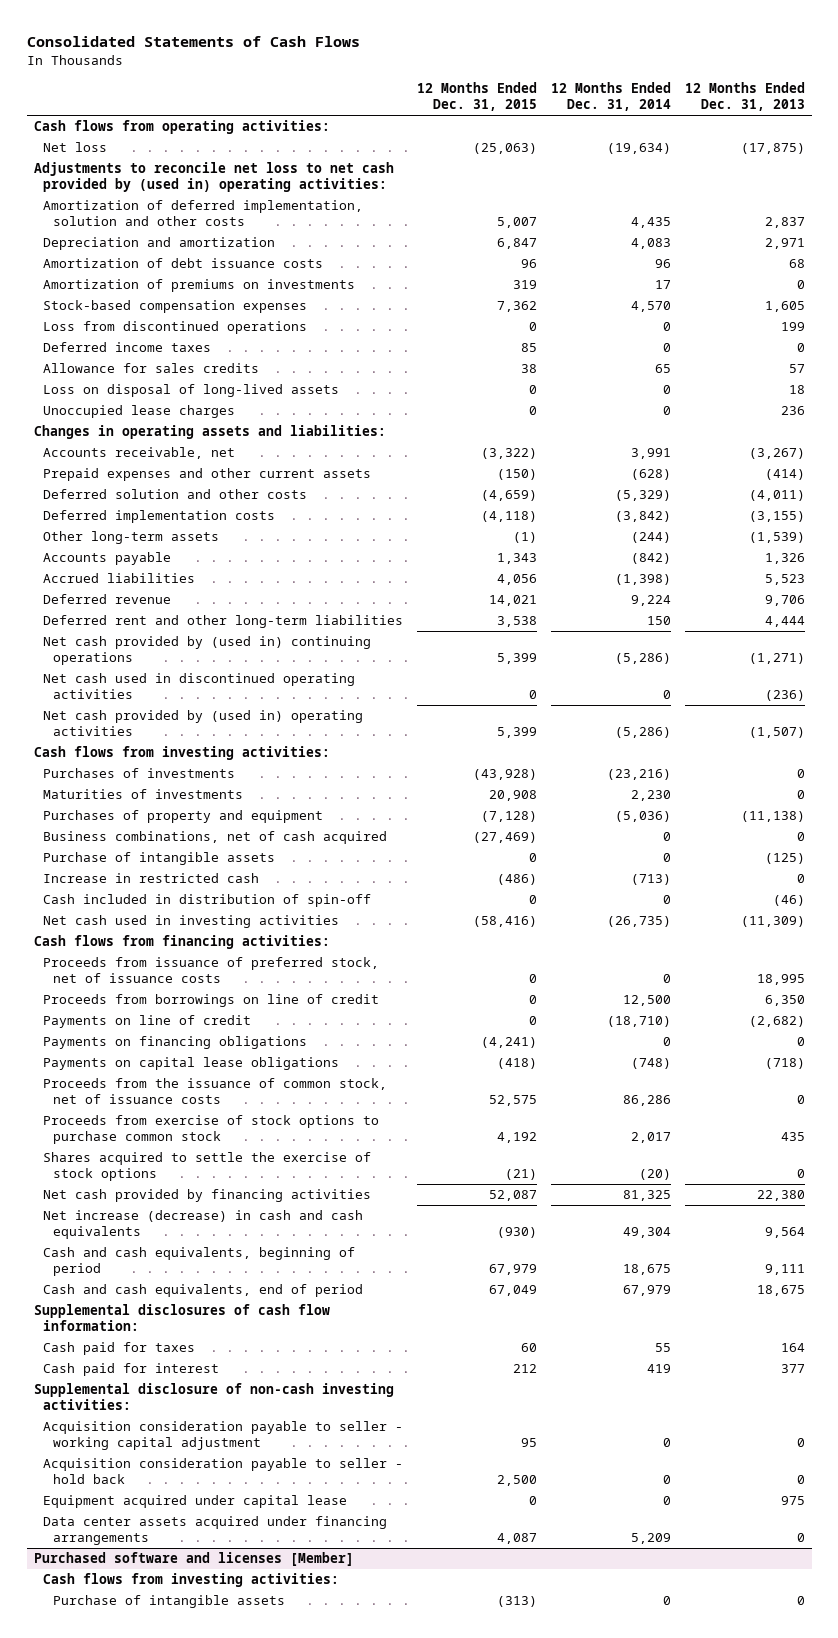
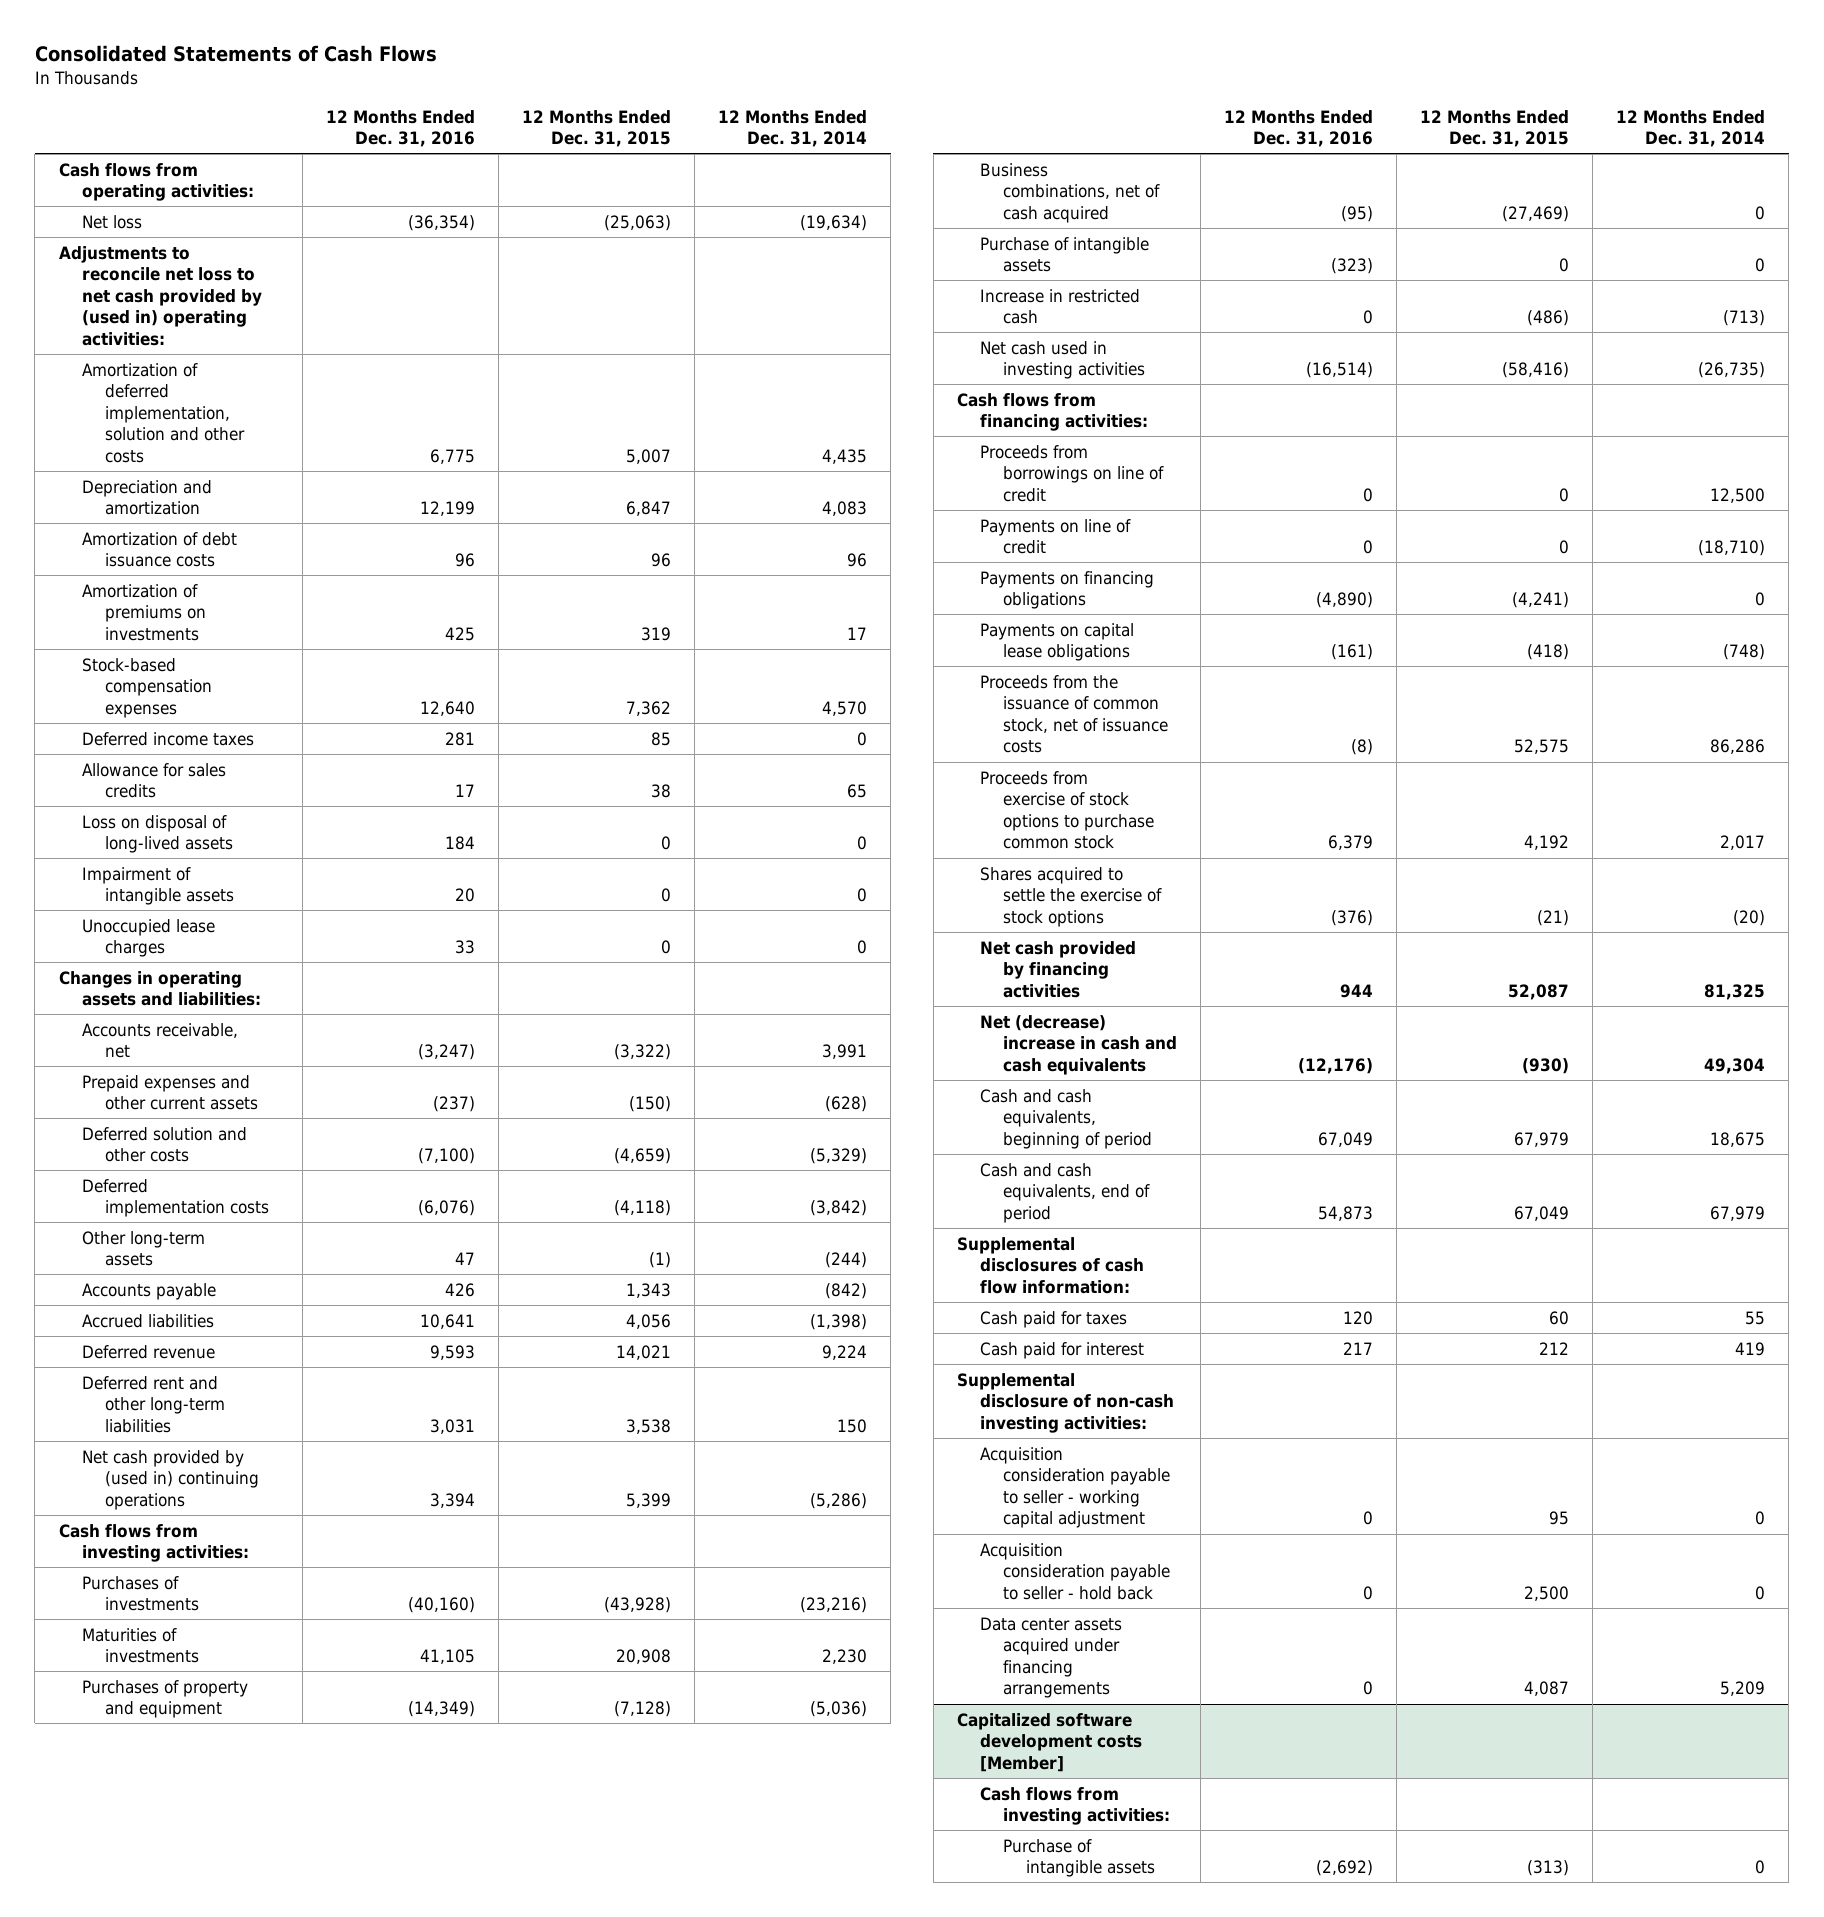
- | 12 Months Ended Dec. 31, 2015 | 12 Months Ended Dec. 31, 2014 | 12 Months Ended Dec. 31, 2013
+ | 12 Months Ended Dec. 31, 2016 | 12 Months Ended Dec. 31, 2015 | 12 Months Ended Dec. 31, 2014
- Loss from discontinued operations | 0 | 0 | 199
+ Impairment of intangible assets | 20 | 0 | 0
- Net cash used in discontinued operating activities | 0 | 0 | (236)
- Net cash provided by (used in) operating activities | 5,399 | (5,286) | (1,507)
- Cash included in distribution of spin-off | 0 | 0 | (46)
- Proceeds from issuance of preferred stock, net of issuance costs | 0 | 0 | 18,995
- Net increase (decrease) in cash and cash equivalents | (930) | 49,304 | 9,564
+ Net (decrease) increase in cash and cash equivalents | (12,176) | (930) | 49,304
- Equipment acquired under capital lease | 0 | 0 | 975
- Purchased software and licenses [Member]
+ Capitalized software development costs [Member]

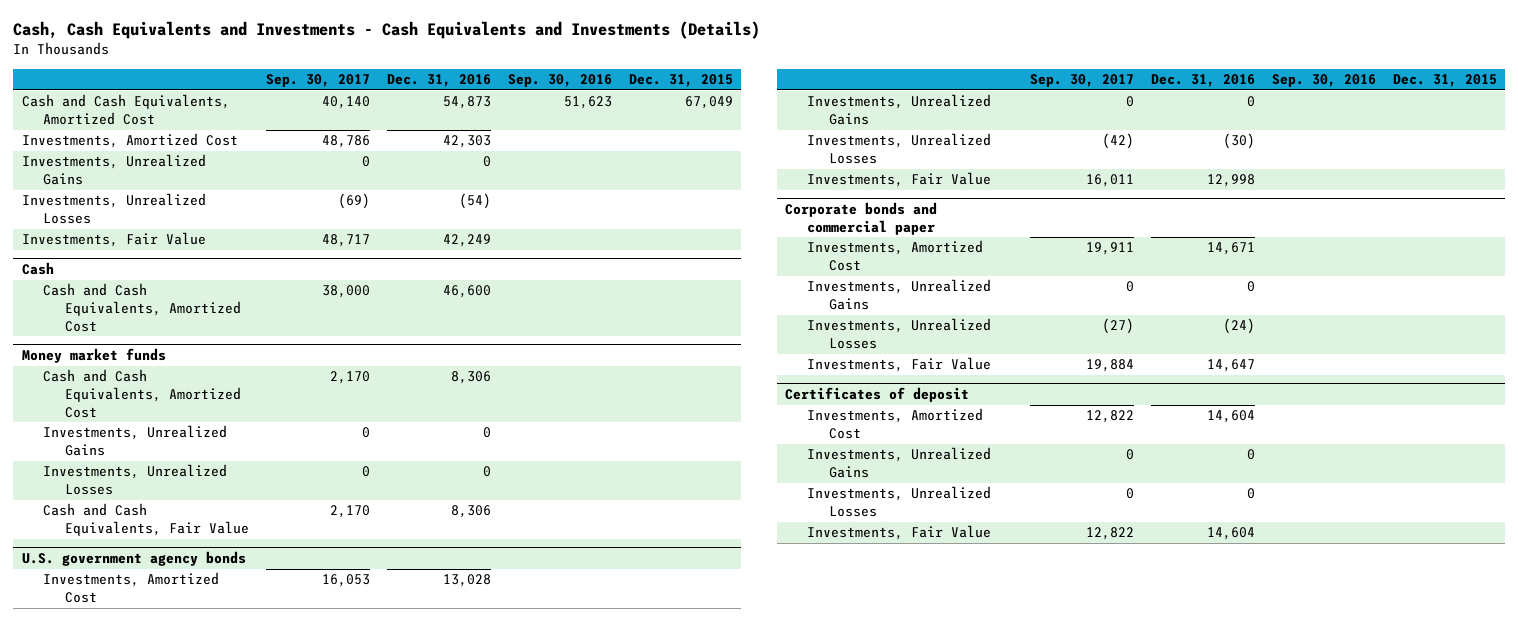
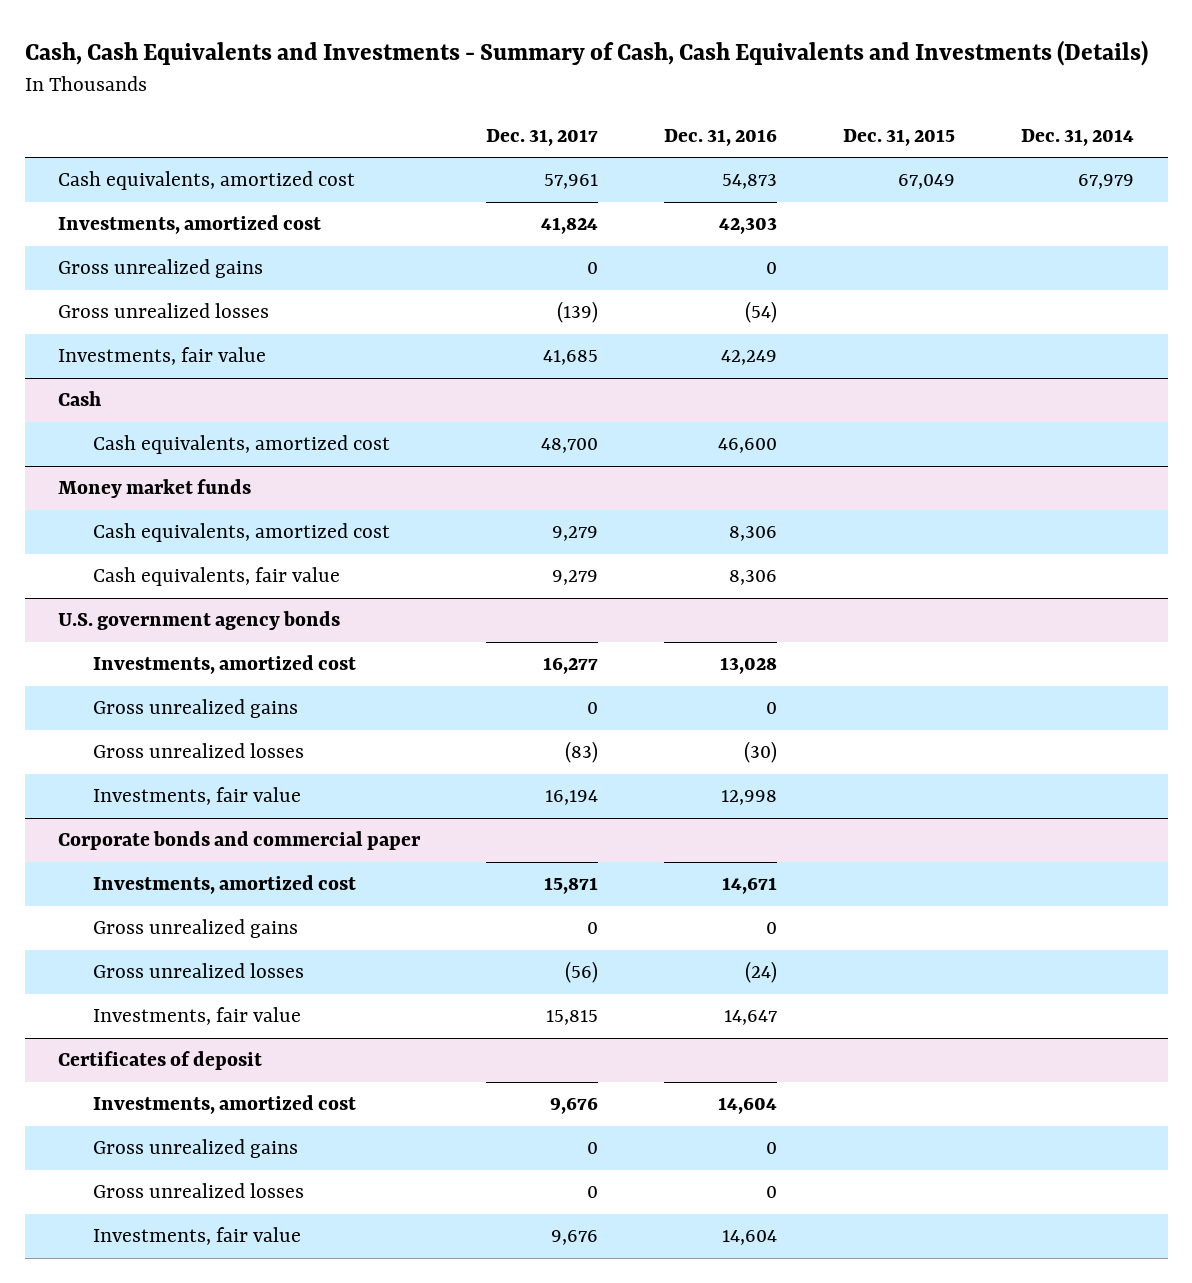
- Cash, Cash Equivalents and Investments - Cash Equivalents and Investments (Details)
+ Cash, Cash Equivalents and Investments - Summary of Cash, Cash Equivalents and Investments (Details)
- | Sep. 30, 2017 | Dec. 31, 2016 | Sep. 30, 2016 | Dec. 31, 2015
+ | Dec. 31, 2017 | Dec. 31, 2016 | Dec. 31, 2015 | Dec. 31, 2014
- Cash and Cash Equivalents, Amortized Cost | 40,140 | 54,873 | 51,623 | 67,049
- Investments, Amortized Cost | 48,786 | 42,303 | |
- Investments, Unrealized Gains | 0 | 0 | |
- Investments, Unrealized Losses | (69) | (54) | |
- Investments, Fair Value | 48,717 | 42,249 | |
+ Cash equivalents, amortized cost | 57,961 | 54,873 | 67,049 | 67,979
+ Investments, amortized cost | 41,824 | 42,303 | |
+ Gross unrealized gains | 0 | 0 | |
+ Gross unrealized losses | (139) | (54) | |
+ Investments, fair value | 41,685 | 42,249 | |
@ Cash
- Cash and Cash Equivalents, Amortized Cost | 38,000 | 46,600 | |
+ Cash equivalents, amortized cost | 48,700 | 46,600 | |
@ Money market funds
- Cash and Cash Equivalents, Amortized Cost | 2,170 | 8,306 | |
- Investments, Unrealized Gains | 0 | 0 | |
- Investments, Unrealized Losses | 0 | 0 | |
- Cash and Cash Equivalents, Fair Value | 2,170 | 8,306 | |
+ Cash equivalents, amortized cost | 9,279 | 8,306 | |
+ Cash equivalents, fair value | 9,279 | 8,306 | |
@ U.S. government agency bonds
- Investments, Amortized Cost | 16,053 | 13,028 | |
- Investments, Unrealized Gains | 0 | 0 | |
- Investments, Unrealized Losses | (42) | (30) | |
- Investments, Fair Value | 16,011 | 12,998 | |
+ Investments, amortized cost | 16,277 | 13,028 | |
+ Gross unrealized gains | 0 | 0 | |
+ Gross unrealized losses | (83) | (30) | |
+ Investments, fair value | 16,194 | 12,998 | |
@ Corporate bonds and commercial paper
- Investments, Amortized Cost | 19,911 | 14,671 | |
- Investments, Unrealized Gains | 0 | 0 | |
- Investments, Unrealized Losses | (27) | (24) | |
- Investments, Fair Value | 19,884 | 14,647 | |
+ Investments, amortized cost | 15,871 | 14,671 | |
+ Gross unrealized gains | 0 | 0 | |
+ Gross unrealized losses | (56) | (24) | |
+ Investments, fair value | 15,815 | 14,647 | |
@ Certificates of deposit
- Investments, Amortized Cost | 12,822 | 14,604 | |
- Investments, Unrealized Gains | 0 | 0 | |
- Investments, Unrealized Losses | 0 | 0 | |
- Investments, Fair Value | 12,822 | 14,604 | |
+ Investments, amortized cost | 9,676 | 14,604 | |
+ Gross unrealized gains | 0 | 0 | |
+ Gross unrealized losses | 0 | 0 | |
+ Investments, fair value | 9,676 | 14,604 | |

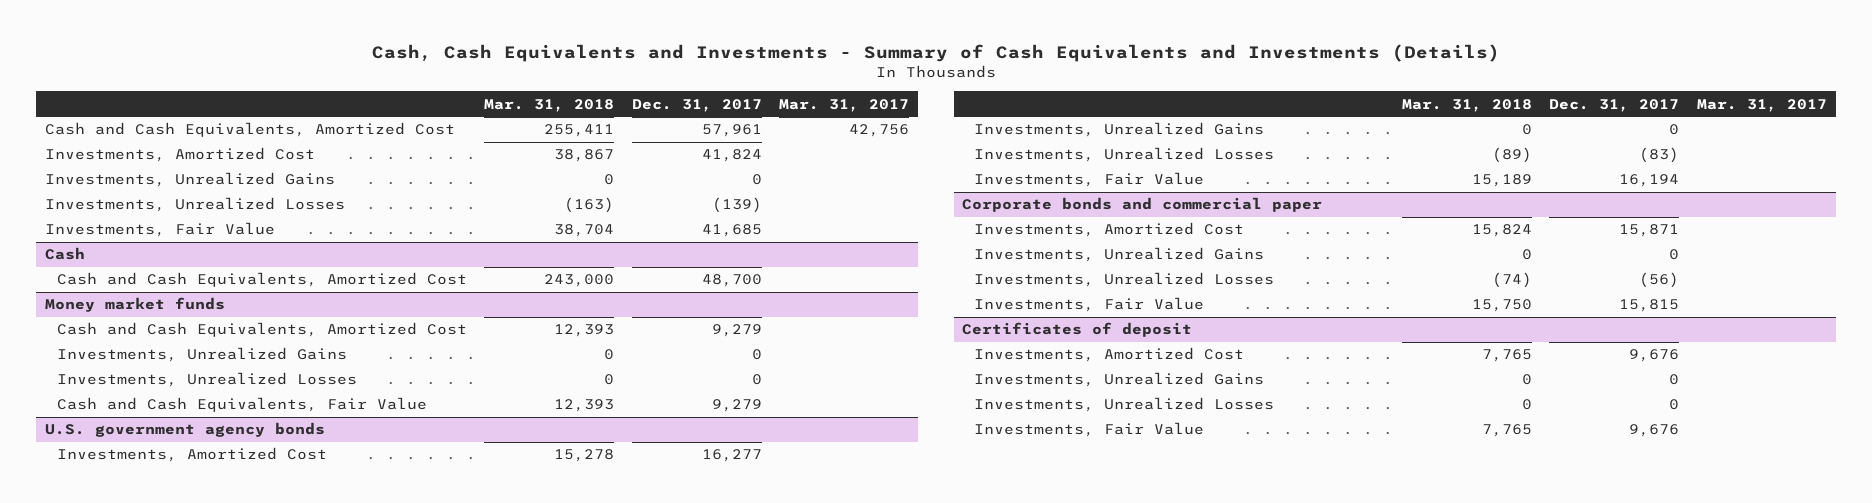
- Cash, Cash Equivalents and Investments - Summary of Cash, Cash Equivalents and Investments (Details)
+ Cash, Cash Equivalents and Investments - Summary of Cash Equivalents and Investments (Details)
- | Dec. 31, 2017 | Dec. 31, 2016 | Dec. 31, 2015 | Dec. 31, 2014
+ | Mar. 31, 2018 | Dec. 31, 2017 | Mar. 31, 2017
- Cash equivalents, amortized cost | 57,961 | 54,873 | 67,049 | 67,979
- Investments, amortized cost | 41,824 | 42,303 | |
- Gross unrealized gains | 0 | 0 | |
- Gross unrealized losses | (139) | (54) | |
- Investments, fair value | 41,685 | 42,249 | |
+ Cash and Cash Equivalents, Amortized Cost | 255,411 | 57,961 | 42,756
+ Investments, Amortized Cost | 38,867 | 41,824 |
+ Investments, Unrealized Gains | 0 | 0 |
+ Investments, Unrealized Losses | (163) | (139) |
+ Investments, Fair Value | 38,704 | 41,685 |
@ Cash
- Cash equivalents, amortized cost | 48,700 | 46,600 | |
+ Cash and Cash Equivalents, Amortized Cost | 243,000 | 48,700 |
@ Money market funds
- Cash equivalents, amortized cost | 9,279 | 8,306 | |
- Cash equivalents, fair value | 9,279 | 8,306 | |
+ Cash and Cash Equivalents, Amortized Cost | 12,393 | 9,279 |
+ Investments, Unrealized Gains | 0 | 0 |
+ Investments, Unrealized Losses | 0 | 0 |
+ Cash and Cash Equivalents, Fair Value | 12,393 | 9,279 |
@ U.S. government agency bonds
- Investments, amortized cost | 16,277 | 13,028 | |
- Gross unrealized gains | 0 | 0 | |
- Gross unrealized losses | (83) | (30) | |
- Investments, fair value | 16,194 | 12,998 | |
+ Investments, Amortized Cost | 15,278 | 16,277 |
+ Investments, Unrealized Gains | 0 | 0 |
+ Investments, Unrealized Losses | (89) | (83) |
+ Investments, Fair Value | 15,189 | 16,194 |
@ Corporate bonds and commercial paper
- Investments, amortized cost | 15,871 | 14,671 | |
- Gross unrealized gains | 0 | 0 | |
- Gross unrealized losses | (56) | (24) | |
- Investments, fair value | 15,815 | 14,647 | |
+ Investments, Amortized Cost | 15,824 | 15,871 |
+ Investments, Unrealized Gains | 0 | 0 |
+ Investments, Unrealized Losses | (74) | (56) |
+ Investments, Fair Value | 15,750 | 15,815 |
@ Certificates of deposit
- Investments, amortized cost | 9,676 | 14,604 | |
- Gross unrealized gains | 0 | 0 | |
- Gross unrealized losses | 0 | 0 | |
- Investments, fair value | 9,676 | 14,604 | |
+ Investments, Amortized Cost | 7,765 | 9,676 |
+ Investments, Unrealized Gains | 0 | 0 |
+ Investments, Unrealized Losses | 0 | 0 |
+ Investments, Fair Value | 7,765 | 9,676 |

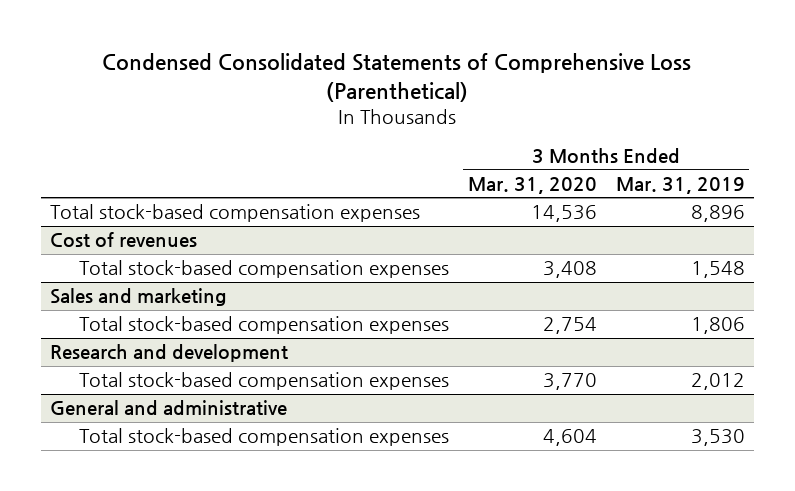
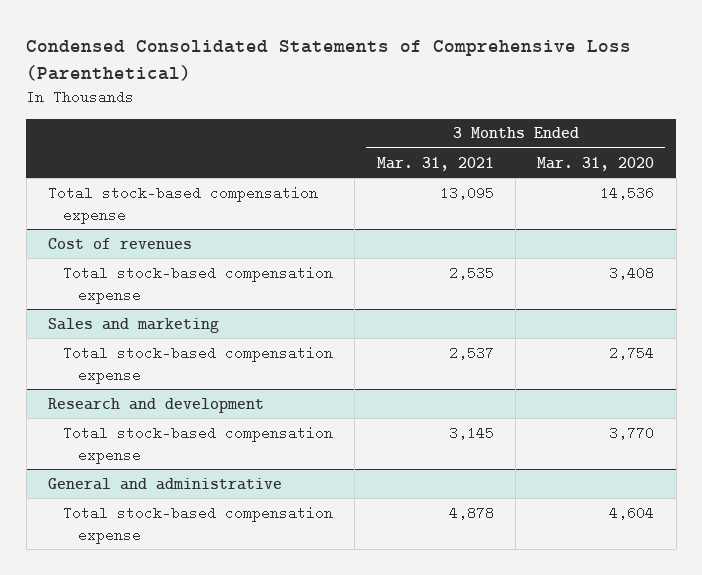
- | 3 Months Ended Mar. 31, 2020 | 3 Months Ended Mar. 31, 2019
+ | 3 Months Ended Mar. 31, 2021 | 3 Months Ended Mar. 31, 2020
- Total stock-based compensation expenses | 14,536 | 8,896
+ Total stock-based compensation expense | 13,095 | 14,536
@ Cost of revenues
- Total stock-based compensation expenses | 3,408 | 1,548
+ Total stock-based compensation expense | 2,535 | 3,408
@ Sales and marketing
- Total stock-based compensation expenses | 2,754 | 1,806
+ Total stock-based compensation expense | 2,537 | 2,754
@ Research and development
- Total stock-based compensation expenses | 3,770 | 2,012
+ Total stock-based compensation expense | 3,145 | 3,770
@ General and administrative
- Total stock-based compensation expenses | 4,604 | 3,530
+ Total stock-based compensation expense | 4,878 | 4,604

